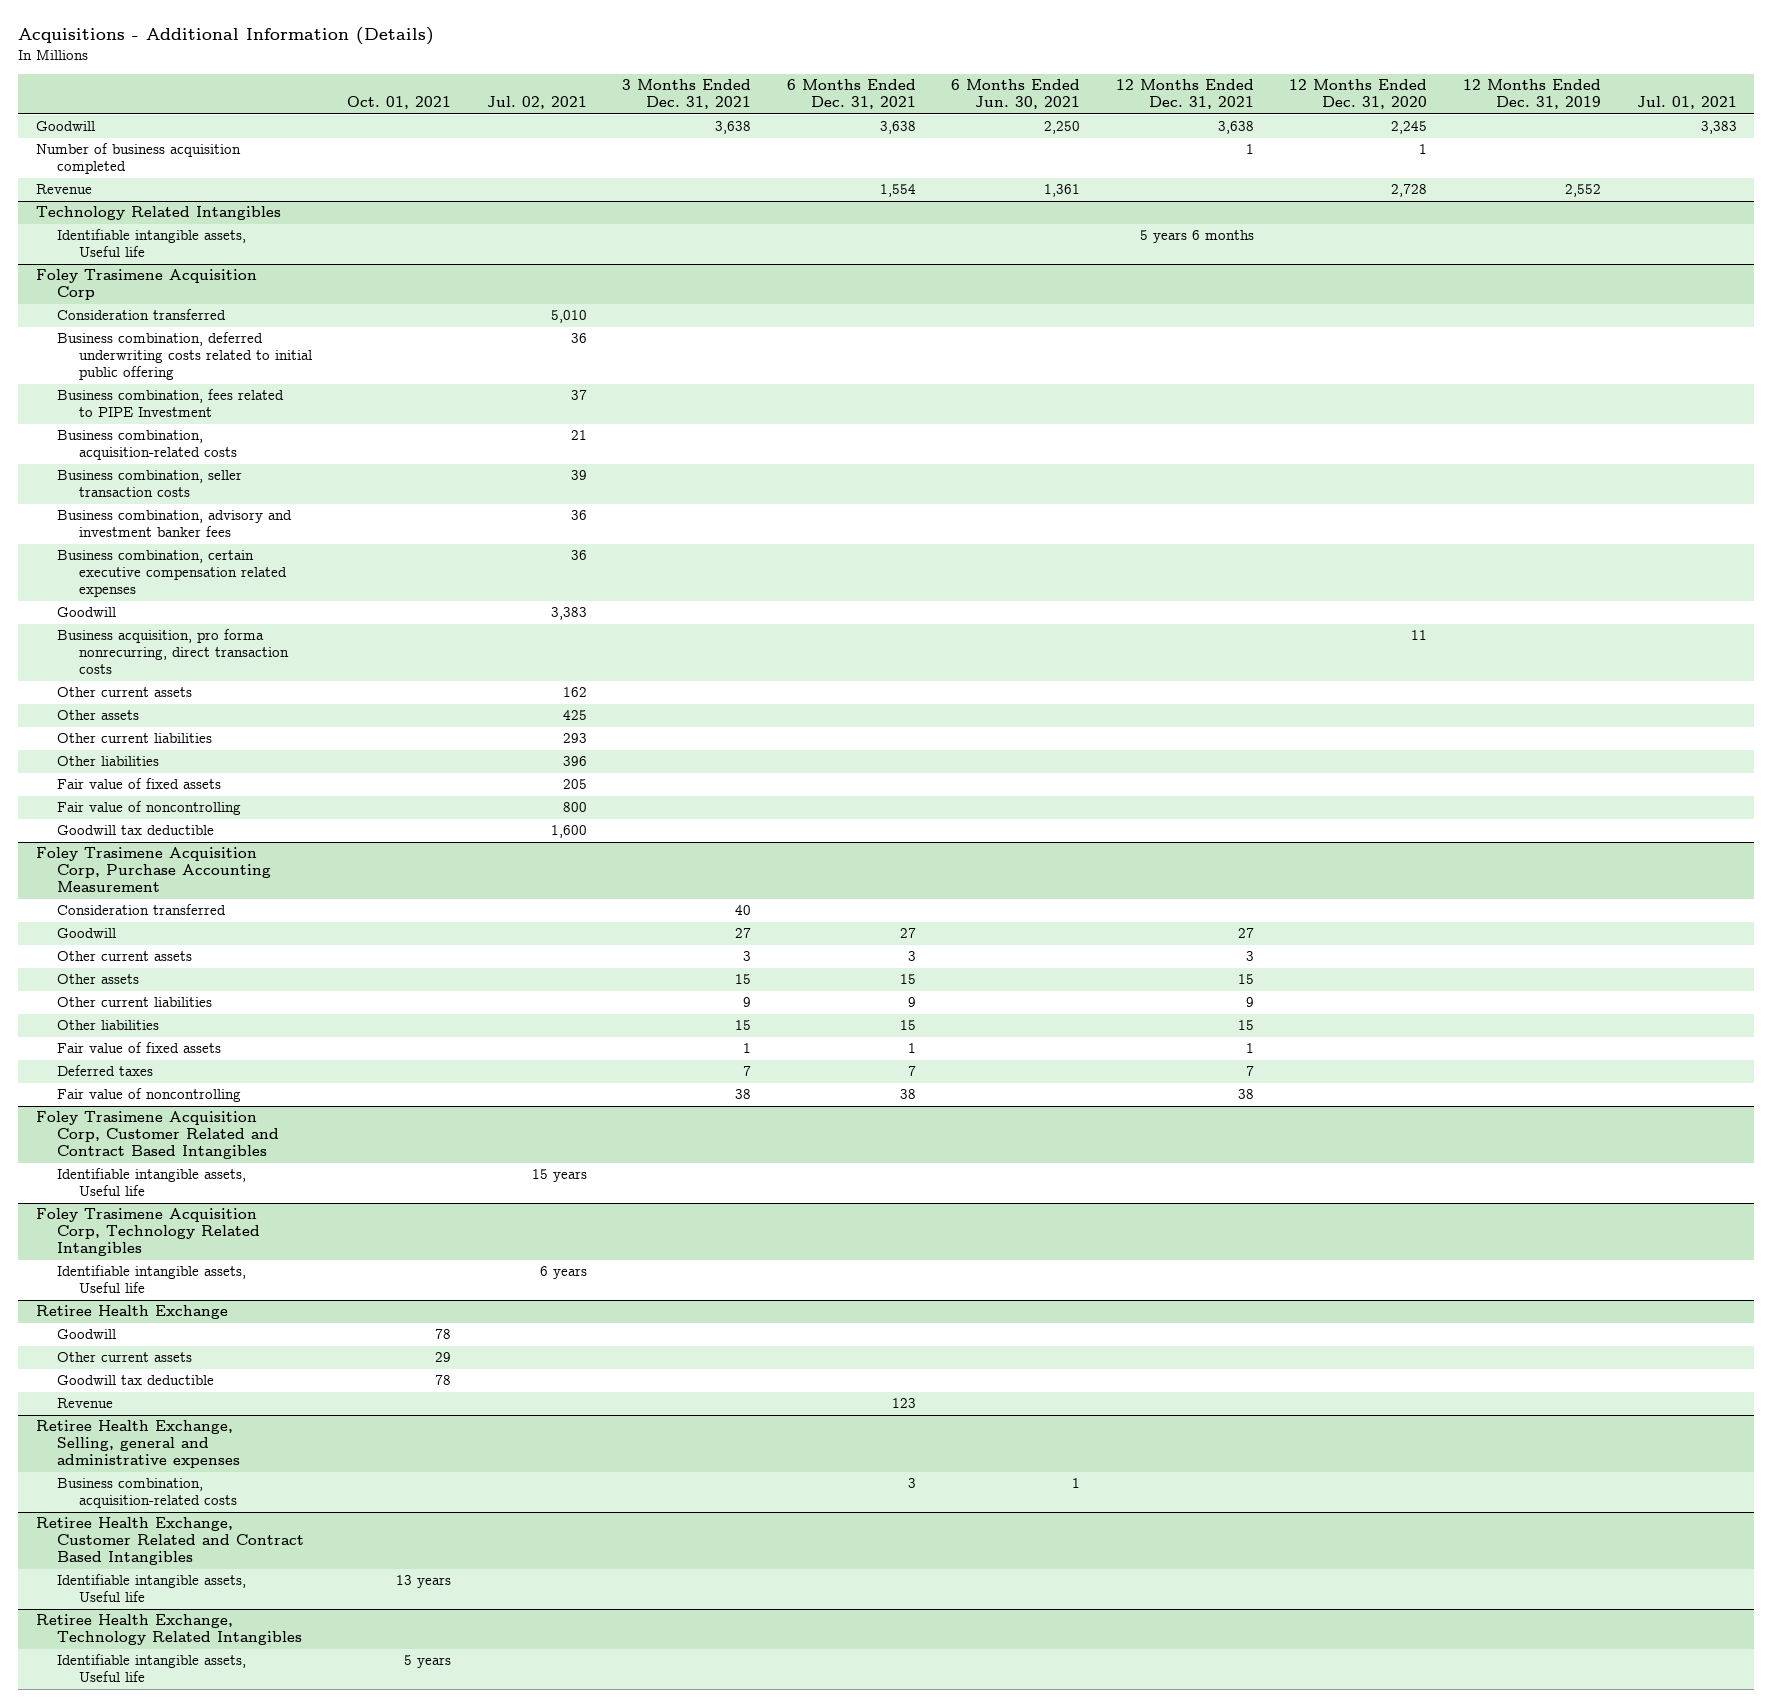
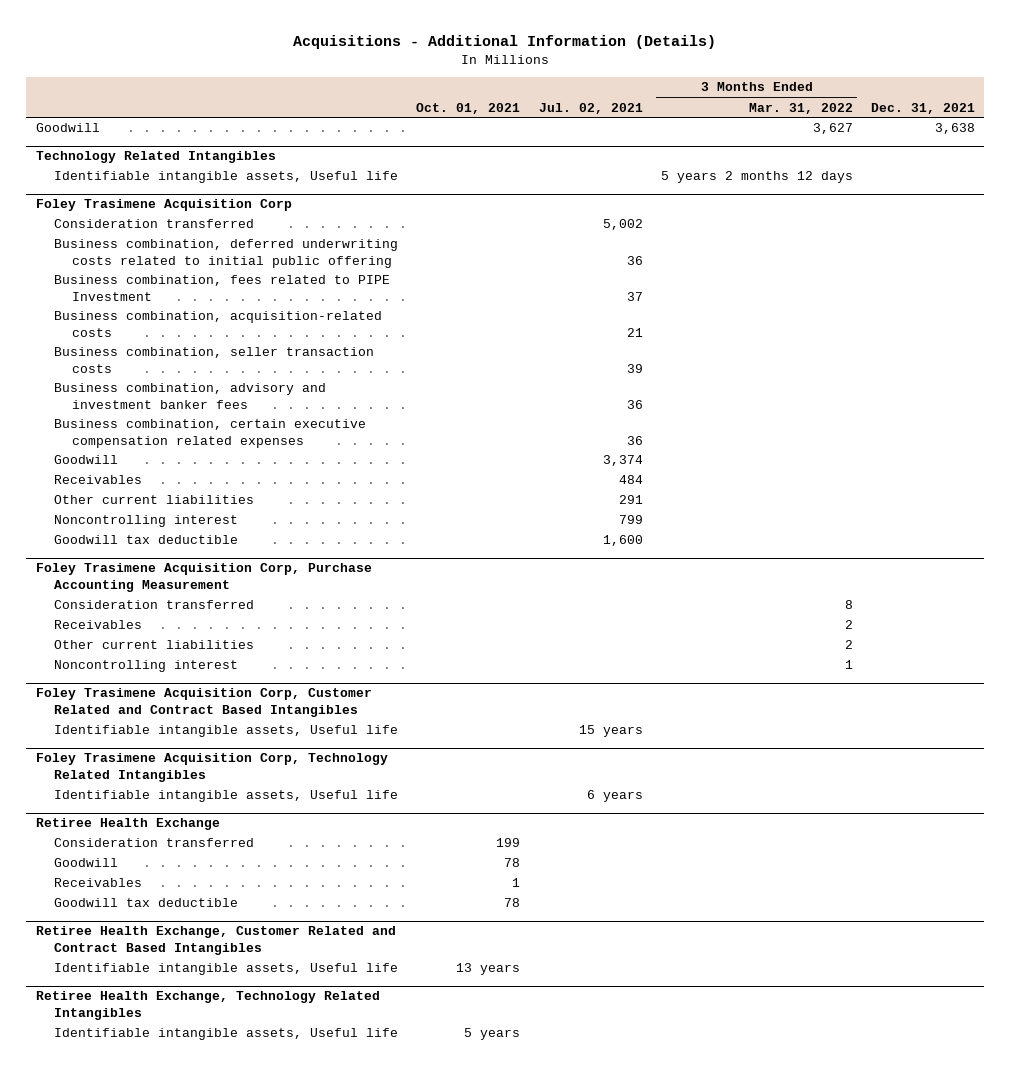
- | Oct. 01, 2021 | Jul. 02, 2021 | 3 Months Ended Dec. 31, 2021 | 6 Months Ended Dec. 31, 2021 | 6 Months Ended Jun. 30, 2021 | 12 Months Ended Dec. 31, 2021 | 12 Months Ended Dec. 31, 2020 | 12 Months Ended Dec. 31, 2019 | Jul. 01, 2021
+ | Oct. 01, 2021 | Jul. 02, 2021 | 3 Months Ended Mar. 31, 2022 | Dec. 31, 2021
- Number of business acquisition completed | | | | | | 1 | 1 | |
- Revenue | | | | 1,554 | 1,361 | | 2,728 | 2,552 |
@ Foley Trasimene Acquisition Corp
- Consideration transferred | | 5,010 | | | | | | |
+ Consideration transferred | | 5,002 | |
- Goodwill | | 3,383 | | | | | | |
- Business acquisition, pro forma nonrecurring, direct transaction costs | | | | | | | 11 | |
- Other current assets | | 162 | | | | | | |
- Other assets | | 425 | | | | | | |
- Other current liabilities | | 293 | | | | | | |
- Other liabilities | | 396 | | | | | | |
- Fair value of fixed assets | | 205 | | | | | | |
- Fair value of noncontrolling | | 800 | | | | | | |
+ Goodwill | | 3,374 | |
+ Receivables | | 484 | |
+ Other current liabilities | | 291 | |
+ Noncontrolling interest | | 799 | |
@ Foley Trasimene Acquisition Corp, Purchase Accounting Measurement
- Goodwill | | | 27 | 27 | | 27 | | |
- Other current assets | | | 3 | 3 | | 3 | | |
- Other assets | | | 15 | 15 | | 15 | | |
+ Receivables | | | 2 |
- Other liabilities | | | 15 | 15 | | 15 | | |
- Fair value of fixed assets | | | 1 | 1 | | 1 | | |
- Deferred taxes | | | 7 | 7 | | 7 | | |
- Fair value of noncontrolling | | | 38 | 38 | | 38 | | |
+ Noncontrolling interest | | | 1 |
@ Retiree Health Exchange
+ Consideration transferred | 199 | | |
- Other current assets | 29 | | | | | | | |
+ Receivables | 1 | | |
- Revenue | | | | 123 | | | | |
- Retiree Health Exchange, Selling, general and administrative expenses
- Business combination, acquisition-related costs | | | | 3 | 1 | | | |

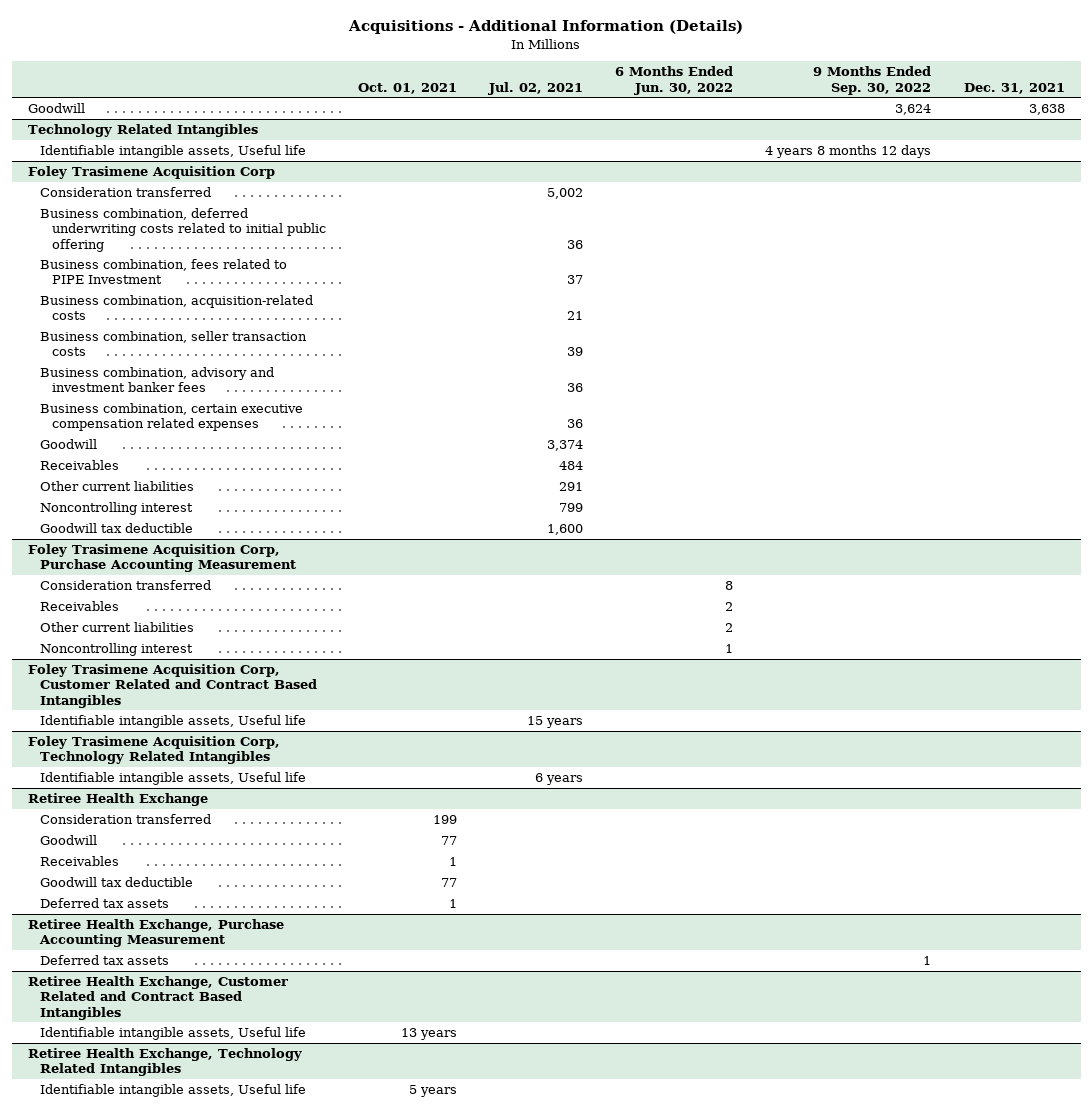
- | Oct. 01, 2021 | Jul. 02, 2021 | 3 Months Ended Mar. 31, 2022 | Dec. 31, 2021
+ | Oct. 01, 2021 | Jul. 02, 2021 | 6 Months Ended Jun. 30, 2022 | 9 Months Ended Sep. 30, 2022 | Dec. 31, 2021
@ Retiree Health Exchange
- Goodwill | 78 | | |
+ Goodwill | 77 | | | |
- Goodwill tax deductible | 78 | | |
+ Goodwill tax deductible | 77 | | | |
+ Deferred tax assets | 1 | | | |
+ Retiree Health Exchange, Purchase Accounting Measurement
+ Deferred tax assets | | | | 1 |

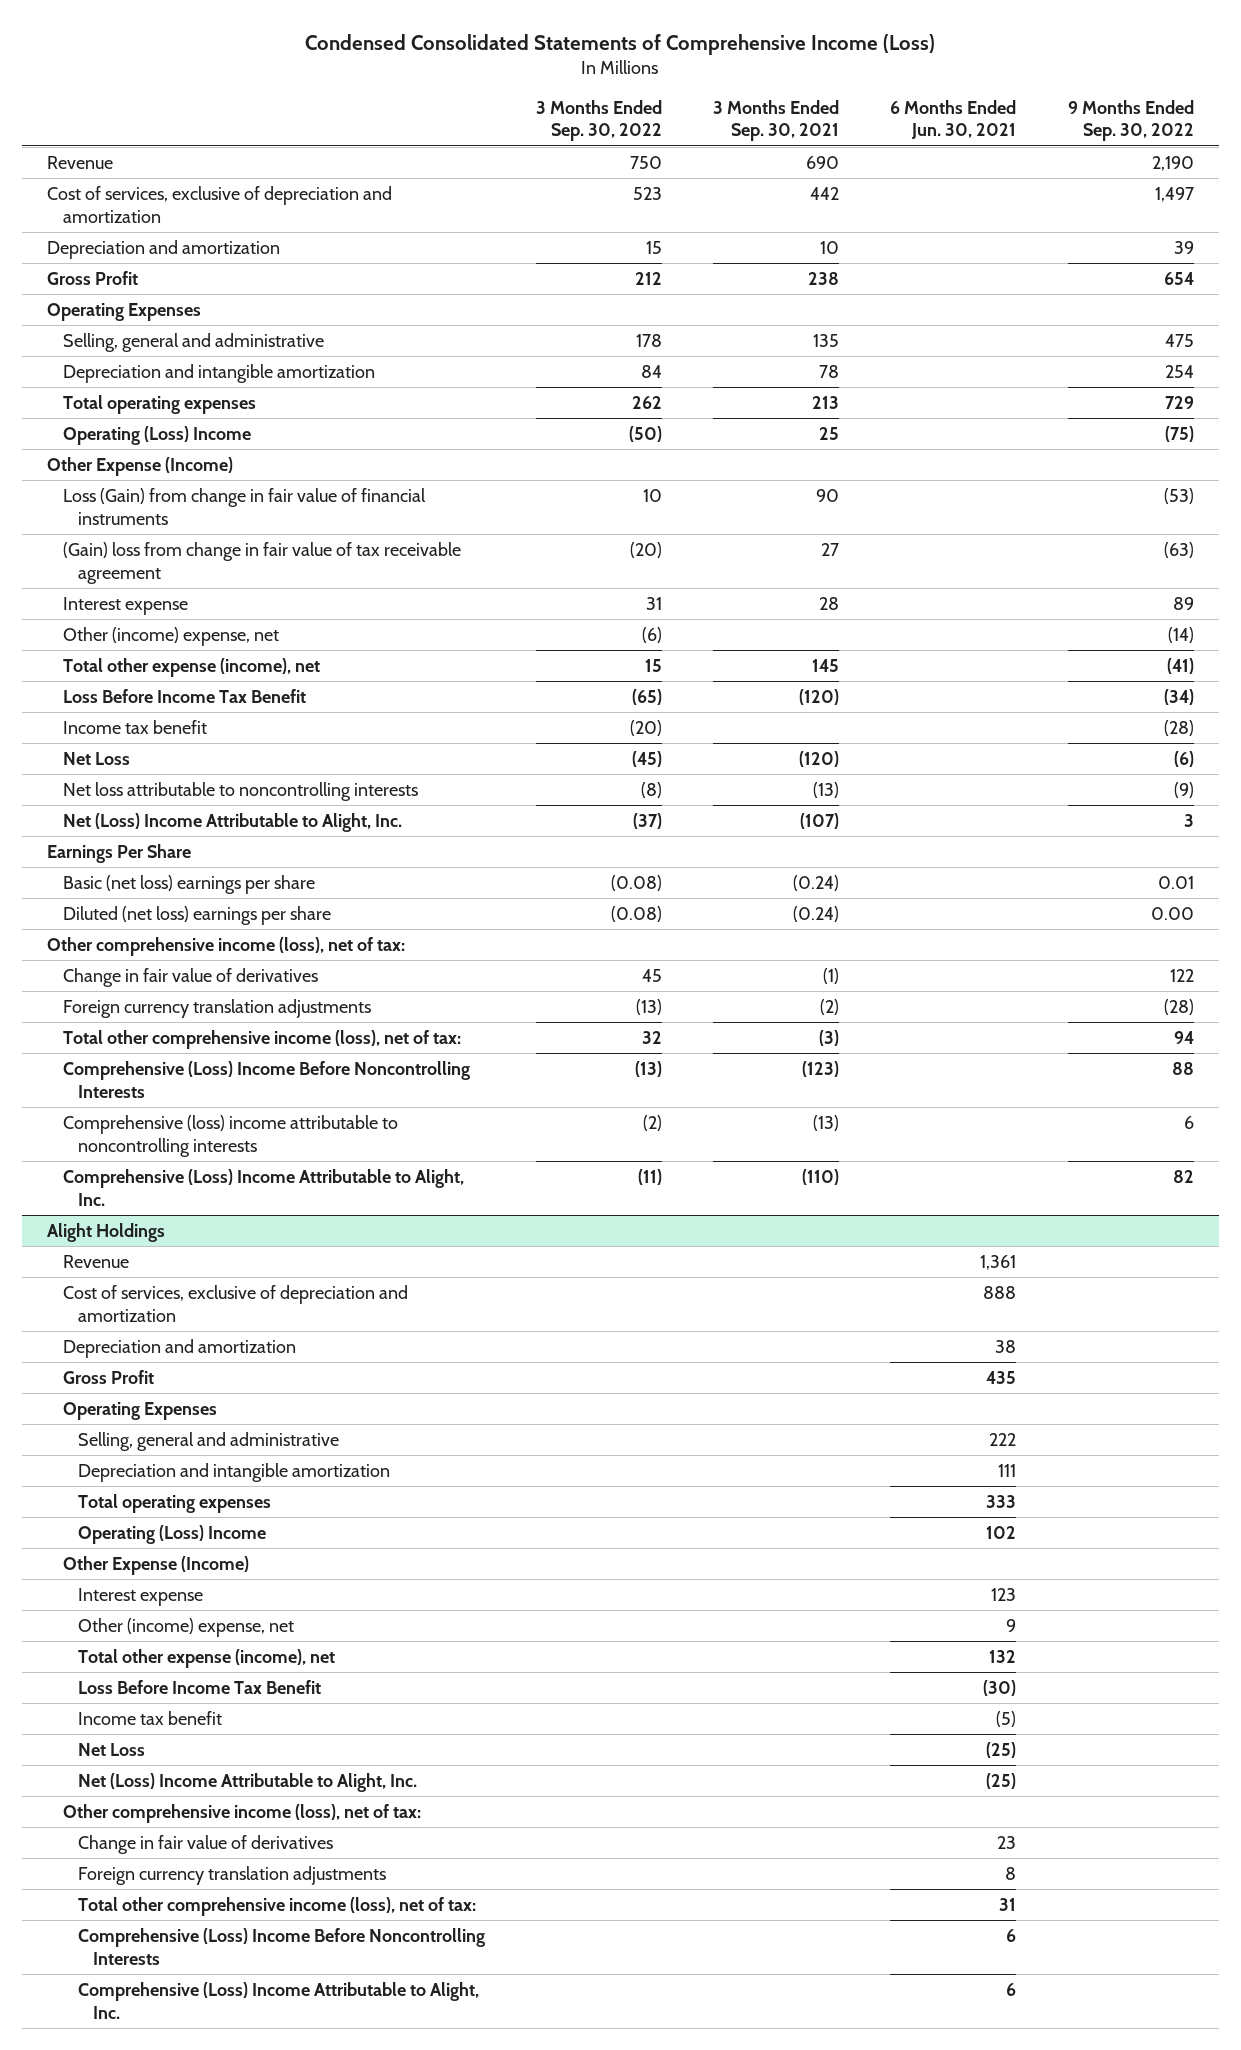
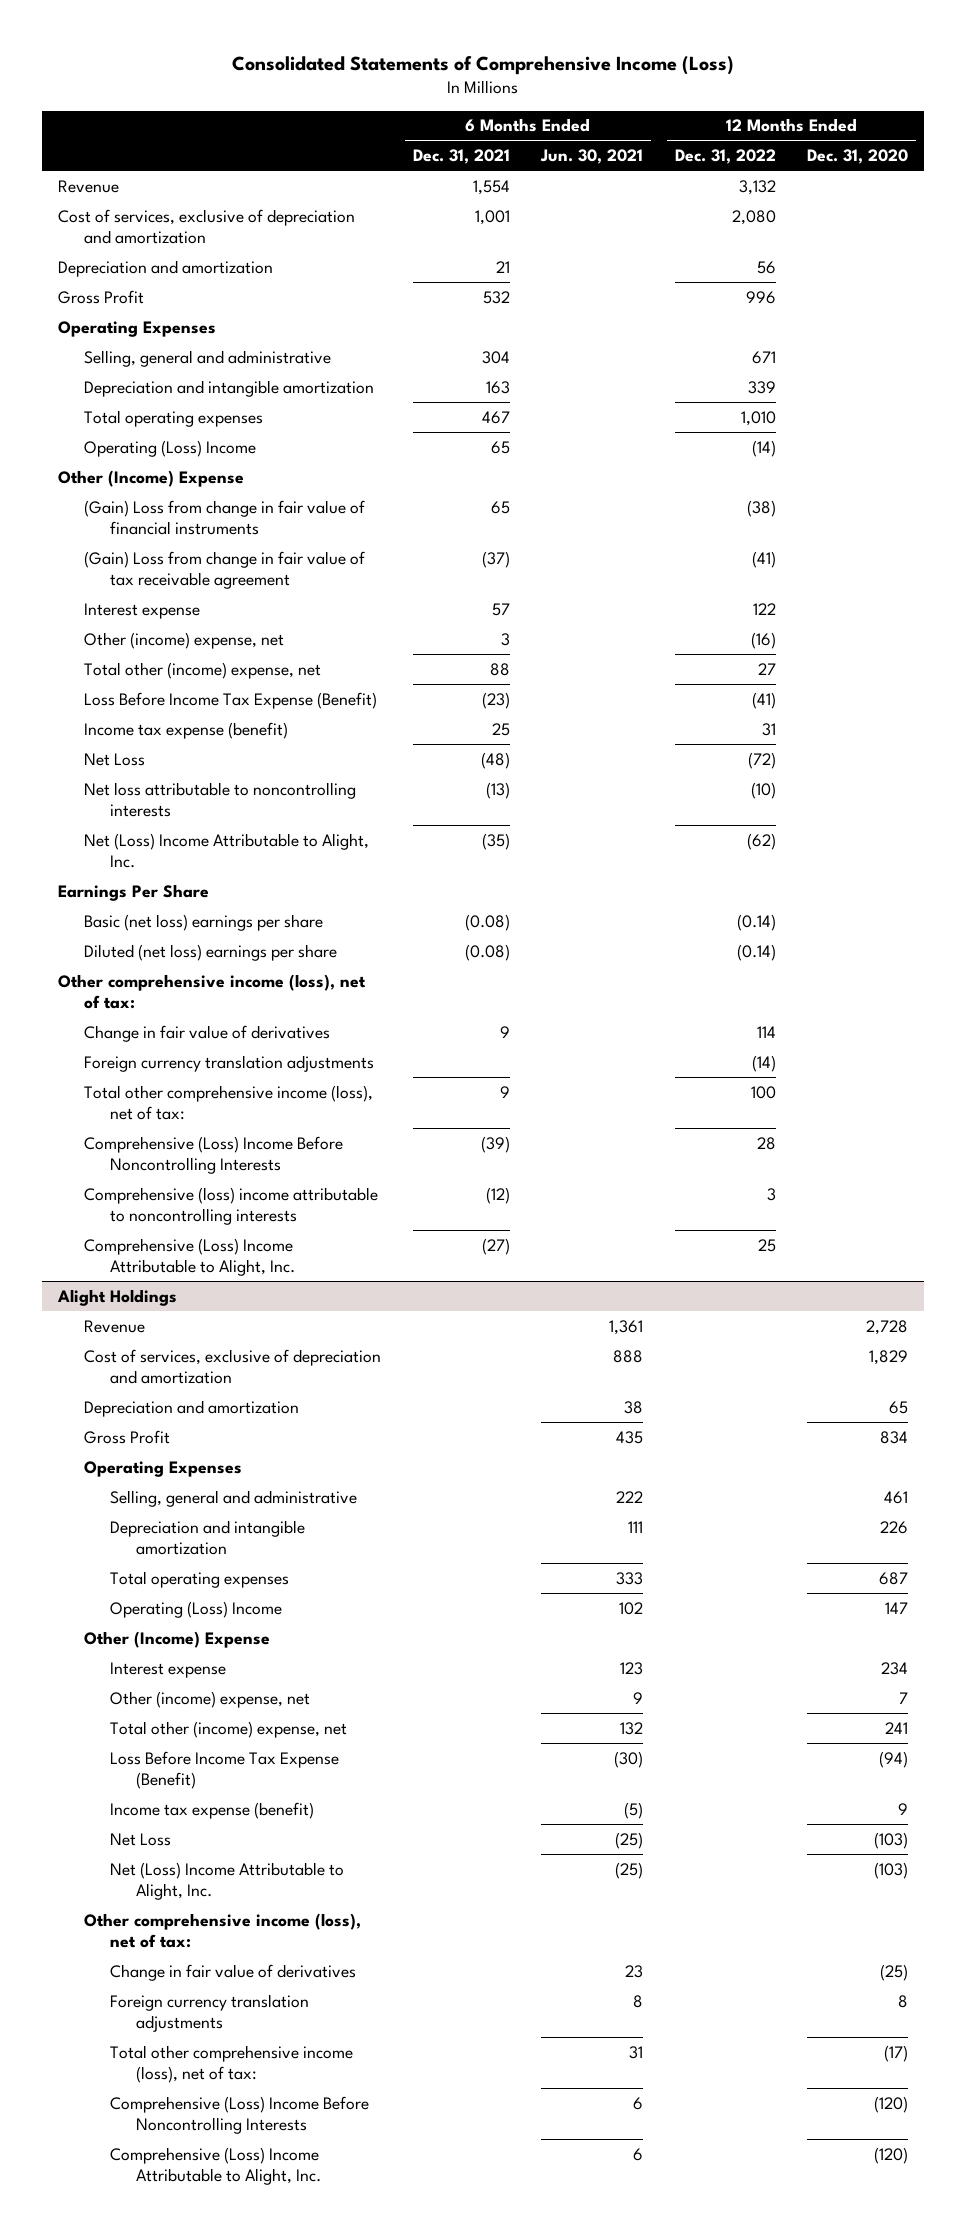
- Condensed Consolidated Statements of Comprehensive Income (Loss)
+ Consolidated Statements of Comprehensive Income (Loss)
- | 3 Months Ended Sep. 30, 2022 | 3 Months Ended Sep. 30, 2021 | 6 Months Ended Jun. 30, 2021 | 9 Months Ended Sep. 30, 2022
+ | 6 Months Ended Dec. 31, 2021 | 6 Months Ended Jun. 30, 2021 | 12 Months Ended Dec. 31, 2022 | 12 Months Ended Dec. 31, 2020
- Other Expense (Income)
- Loss (Gain) from change in fair value of financial instruments | 10 | 90 | | (53)
- (Gain) loss from change in fair value of tax receivable agreement | (20) | 27 | | (63)
+ Other (Income) Expense
+ (Gain) Loss from change in fair value of financial instruments | 65 | | (38) |
+ (Gain) Loss from change in fair value of tax receivable agreement | (37) | | (41) |
- Total other expense (income), net | 15 | 145 | | (41)
- Loss Before Income Tax Benefit | (65) | (120) | | (34)
- Income tax benefit | (20) | | | (28)
+ Total other (income) expense, net | 88 | | 27 |
+ Loss Before Income Tax Expense (Benefit) | (23) | | (41) |
+ Income tax expense (benefit) | 25 | | 31 |
@ Alight Holdings
- Other Expense (Income)
+ Other (Income) Expense
- Total other expense (income), net | | | 132 |
- Loss Before Income Tax Benefit | | | (30) |
- Income tax benefit | | | (5) |
+ Total other (income) expense, net | | 132 | | 241
+ Loss Before Income Tax Expense (Benefit) | | (30) | | (94)
+ Income tax expense (benefit) | | (5) | | 9

